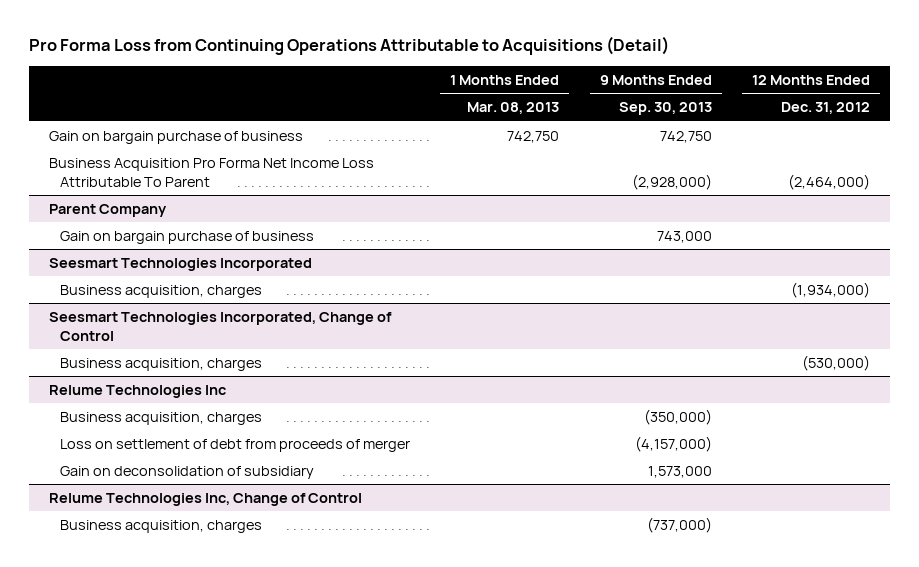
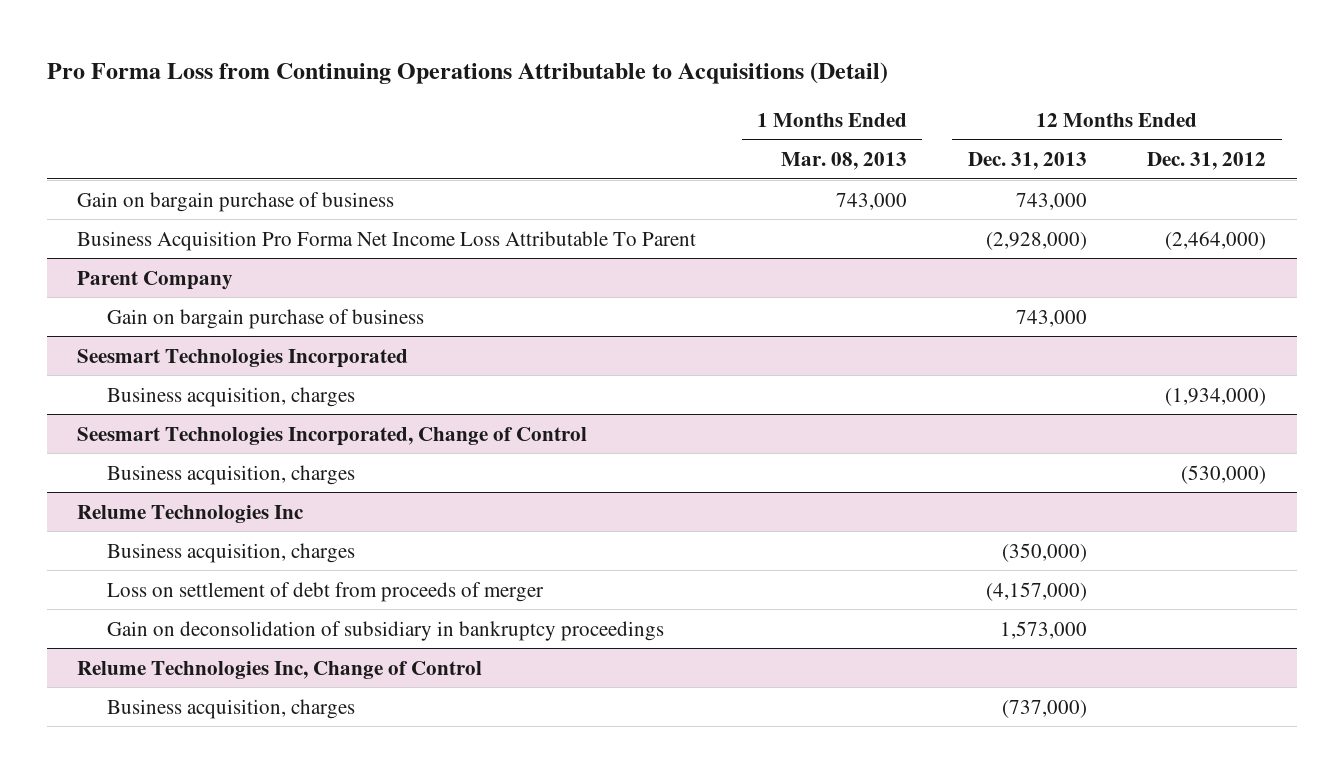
- | 1 Months Ended Mar. 08, 2013 | 9 Months Ended Sep. 30, 2013 | 12 Months Ended Dec. 31, 2012
+ | 1 Months Ended Mar. 08, 2013 | 12 Months Ended Dec. 31, 2013 | 12 Months Ended Dec. 31, 2012
- Gain on bargain purchase of business | 742,750 | 742,750 |
+ Gain on bargain purchase of business | 743,000 | 743,000 |
@ Relume Technologies Inc
- Gain on deconsolidation of subsidiary | | 1,573,000 |
+ Gain on deconsolidation of subsidiary in bankruptcy proceedings | | 1,573,000 |

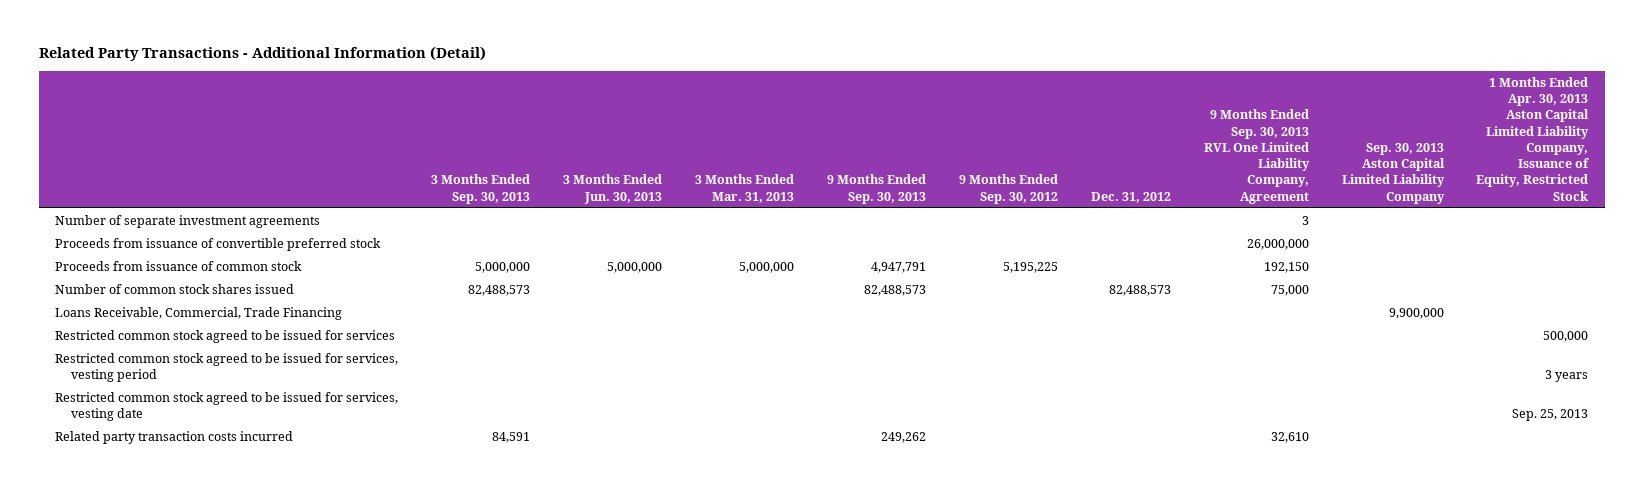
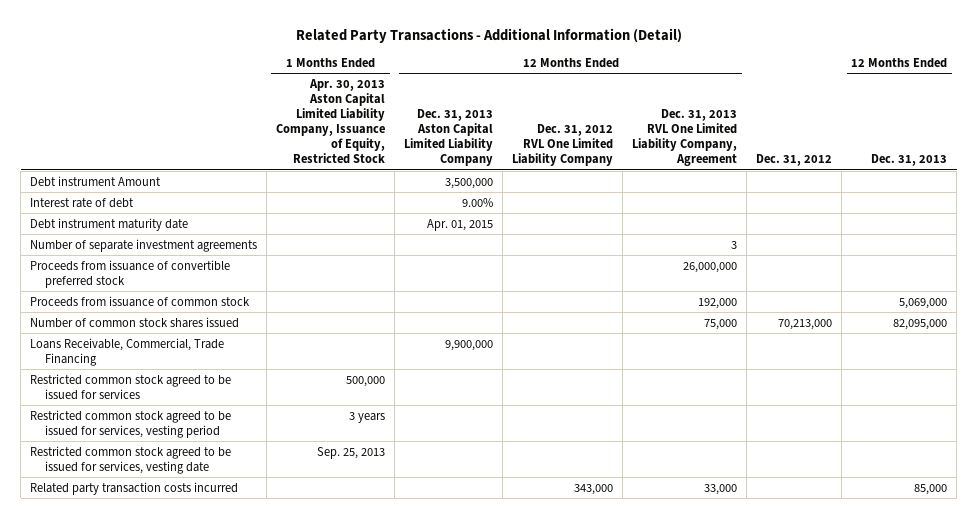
- | 3 Months Ended Sep. 30, 2013 | 3 Months Ended Jun. 30, 2013 | 3 Months Ended Mar. 31, 2013 | 9 Months Ended Sep. 30, 2013 | 9 Months Ended Sep. 30, 2012 | Dec. 31, 2012 | 9 Months Ended Sep. 30, 2013 RVL One Limited Liability Company, Agreement | Sep. 30, 2013 Aston Capital Limited Liability Company | 1 Months Ended Apr. 30, 2013 Aston Capital Limited Liability Company, Issuance of Equity, Restricted Stock
+ | 1 Months Ended Apr. 30, 2013 Aston Capital Limited Liability Company, Issuance of Equity, Restricted Stock | 12 Months Ended Dec. 31, 2013 Aston Capital Limited Liability Company | 12 Months Ended Dec. 31, 2012 RVL One Limited Liability Company | 12 Months Ended Dec. 31, 2013 RVL One Limited Liability Company, Agreement | Dec. 31, 2012 | 12 Months Ended Dec. 31, 2013
+ Debt instrument Amount | | 3,500,000 | | | |
+ Interest rate of debt | | 9.00% | | | |
+ Debt instrument maturity date | | Apr. 01, 2015 | | | |
- Number of common stock shares issued | 82,488,573 | | | 82,488,573 | | 82,488,573 | 75,000 | |
+ Number of common stock shares issued | | | | 75,000 | 70,213,000 | 82,095,000

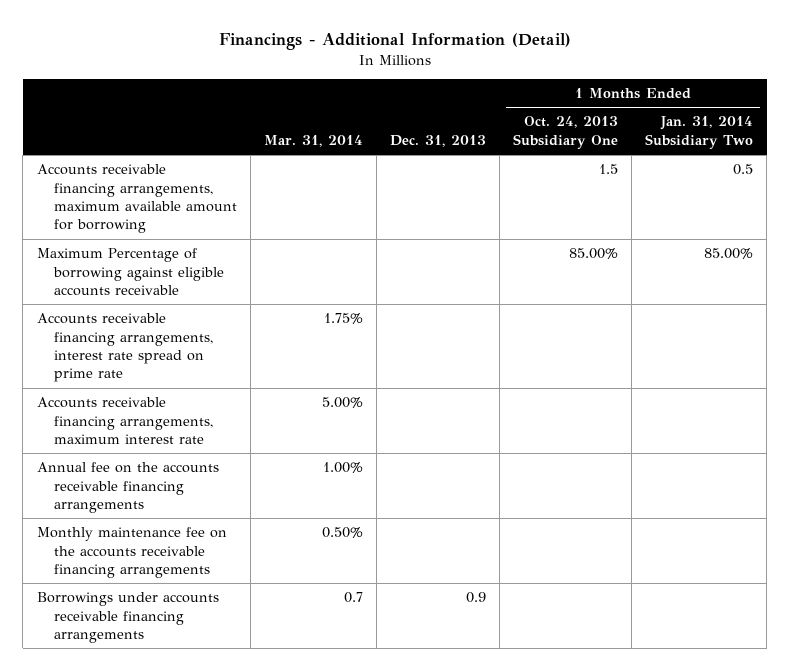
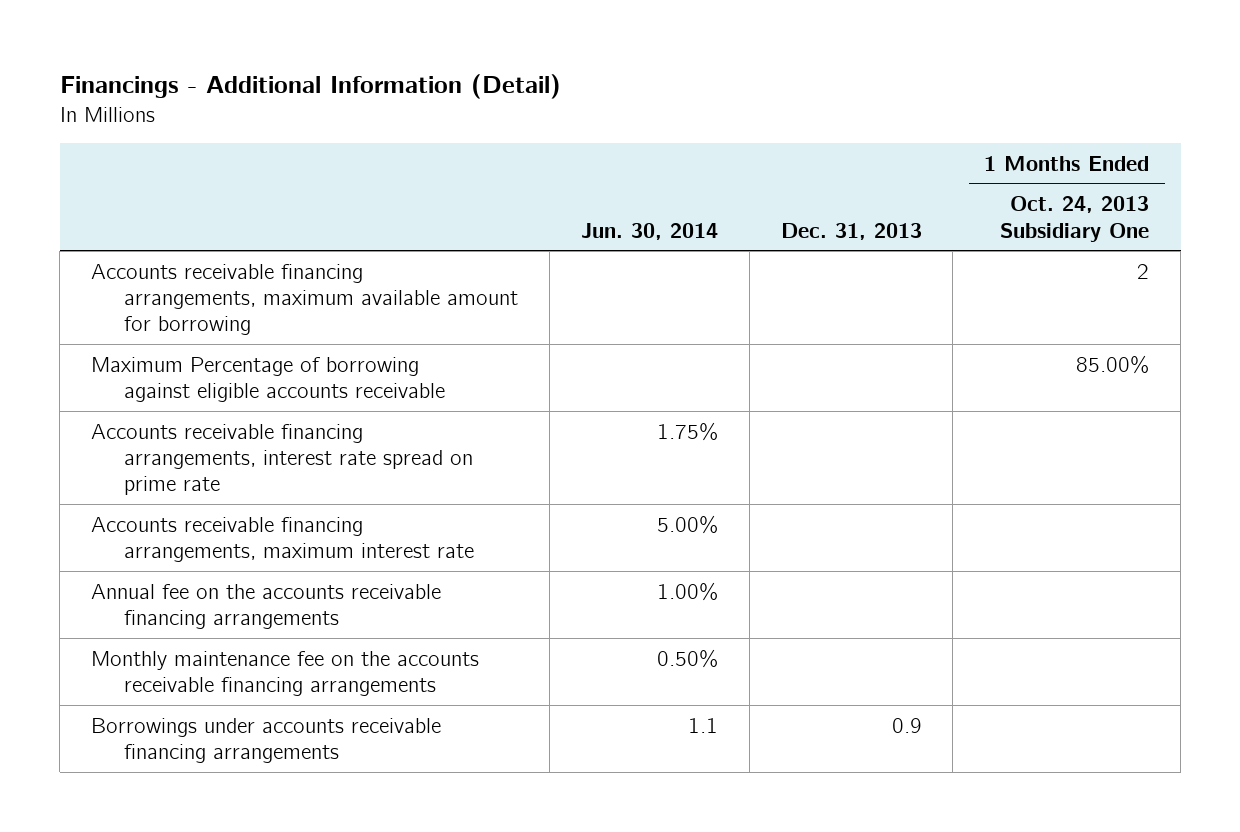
- | Mar. 31, 2014 | Dec. 31, 2013 | 1 Months Ended Oct. 24, 2013 Subsidiary One | 1 Months Ended Jan. 31, 2014 Subsidiary Two
+ | Jun. 30, 2014 | Dec. 31, 2013 | 1 Months Ended Oct. 24, 2013 Subsidiary One
- Accounts receivable financing arrangements, maximum available amount for borrowing | | | 1.5 | 0.5
+ Accounts receivable financing arrangements, maximum available amount for borrowing | | | 2

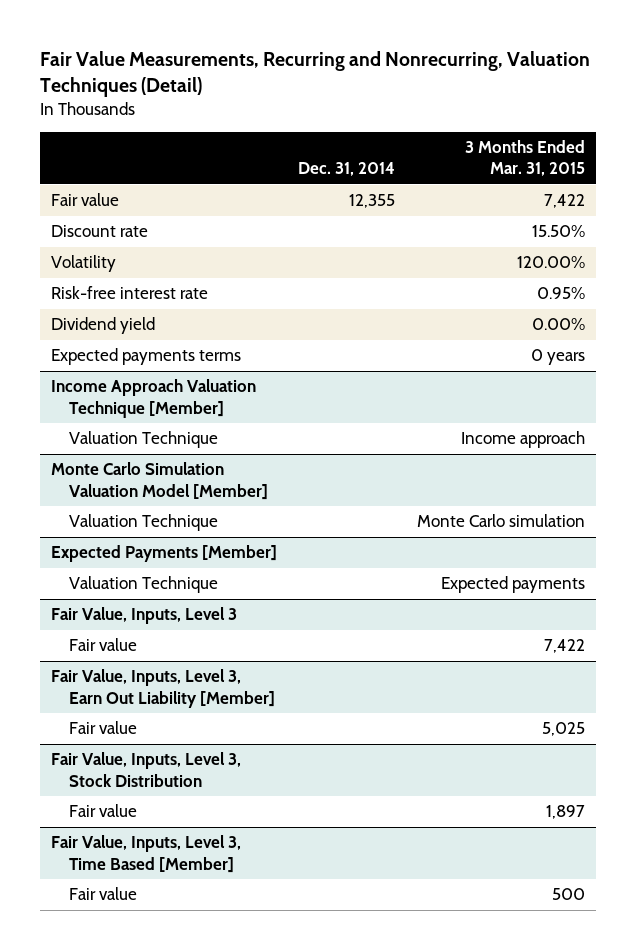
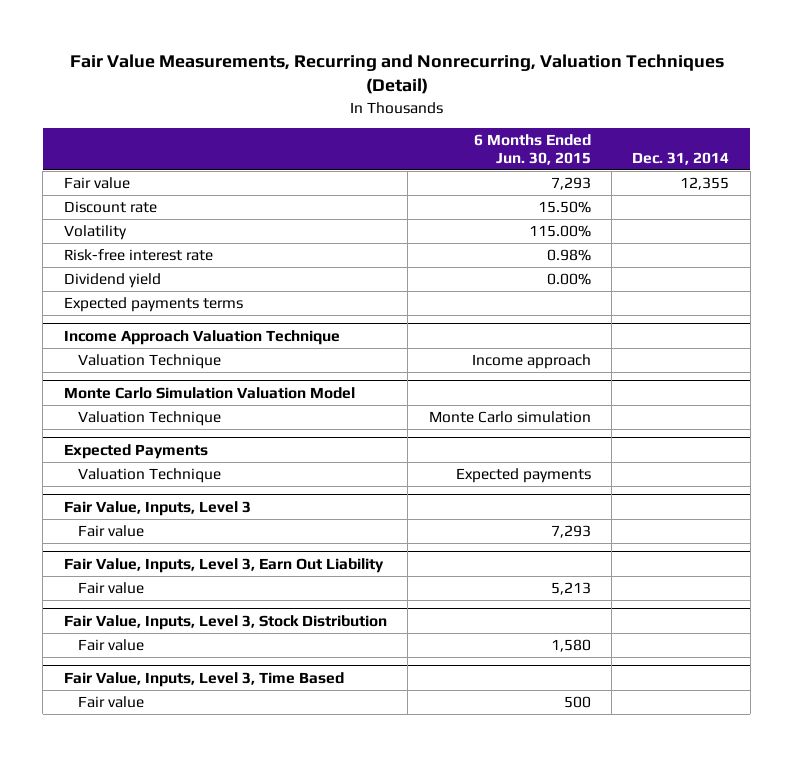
- | Dec. 31, 2014 | 3 Months Ended Mar. 31, 2015
+ | 6 Months Ended Jun. 30, 2015 | Dec. 31, 2014
- Income Approach Valuation Technique [Member]
+ Income Approach Valuation Technique
- Monte Carlo Simulation Valuation Model [Member]
+ Monte Carlo Simulation Valuation Model
- Expected Payments [Member]
+ Expected Payments
- Fair Value, Inputs, Level 3, Earn Out Liability [Member]
+ Fair Value, Inputs, Level 3, Earn Out Liability
- Fair Value, Inputs, Level 3, Time Based [Member]
+ Fair Value, Inputs, Level 3, Time Based

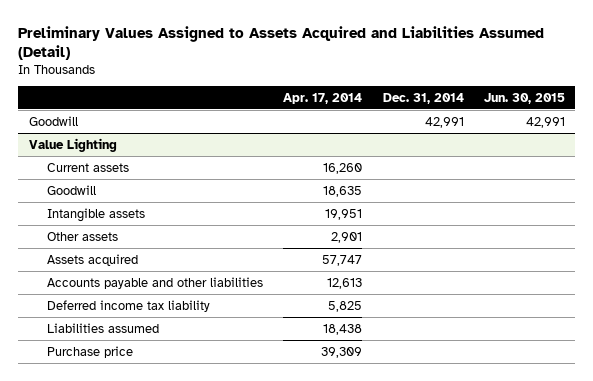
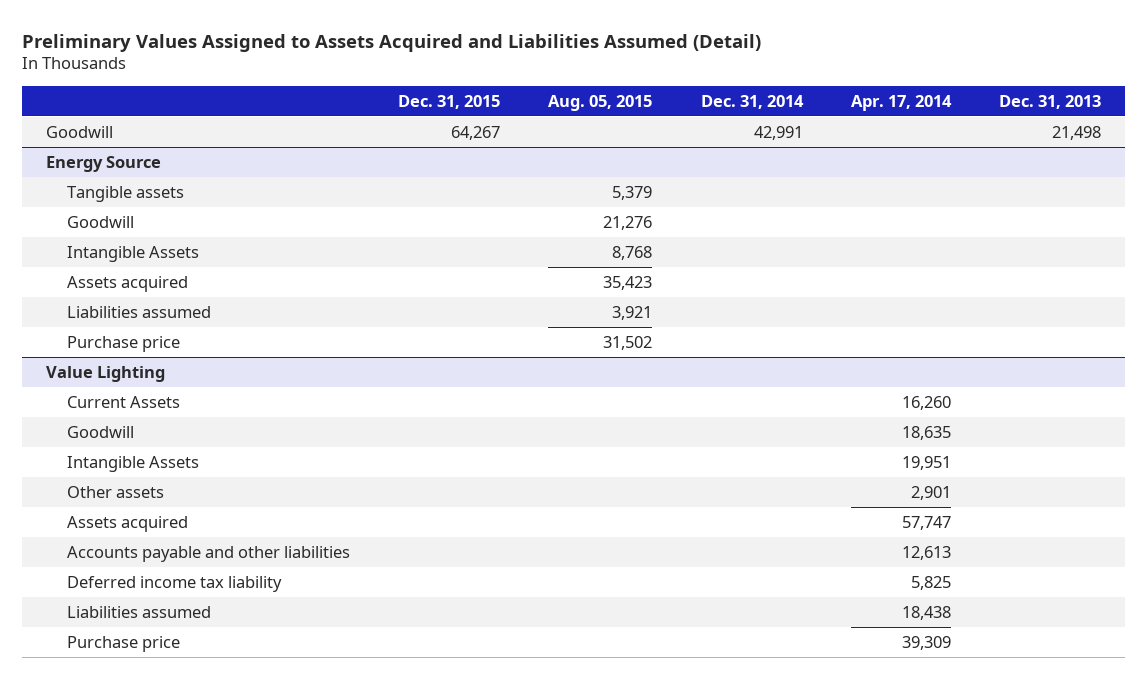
- | Apr. 17, 2014 | Dec. 31, 2014 | Jun. 30, 2015
+ | Dec. 31, 2015 | Aug. 05, 2015 | Dec. 31, 2014 | Apr. 17, 2014 | Dec. 31, 2013
+ Energy Source
+ Tangible assets | | 5,379 | | |
+ Goodwill | | 21,276 | | |
+ Intangible Assets | | 8,768 | | |
+ Assets acquired | | 35,423 | | |
+ Liabilities assumed | | 3,921 | | |
+ Purchase price | | 31,502 | | |
@ Value Lighting
- Current assets | 16,260 | |
+ Current Assets | | | | 16,260 |
- Intangible assets | 19,951 | |
+ Intangible Assets | | | | 19,951 |

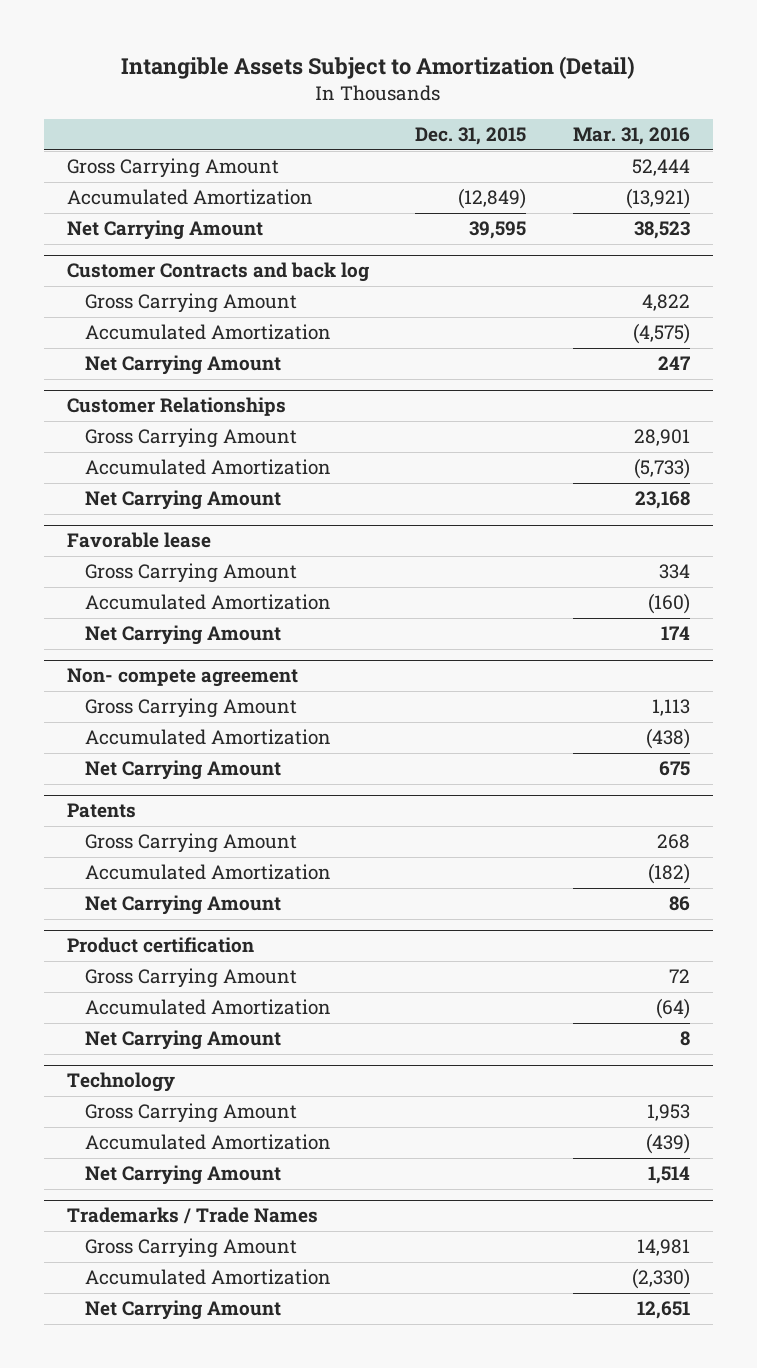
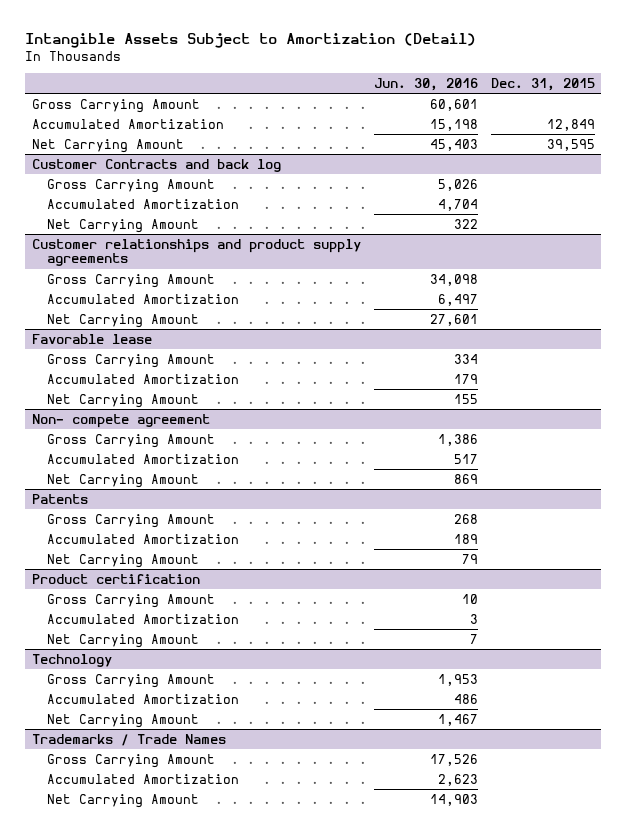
- | Dec. 31, 2015 | Mar. 31, 2016
+ | Jun. 30, 2016 | Dec. 31, 2015
- Accumulated Amortization | (12,849) | (13,921)
+ Accumulated Amortization | 15,198 | 12,849
- Customer Relationships
- Gross Carrying Amount | | 28,901
- Accumulated Amortization | | (5,733)
- Net Carrying Amount | | 23,168
+ Customer relationships and product supply agreements
+ Gross Carrying Amount | 34,098 |
+ Accumulated Amortization | 6,497 |
+ Net Carrying Amount | 27,601 |

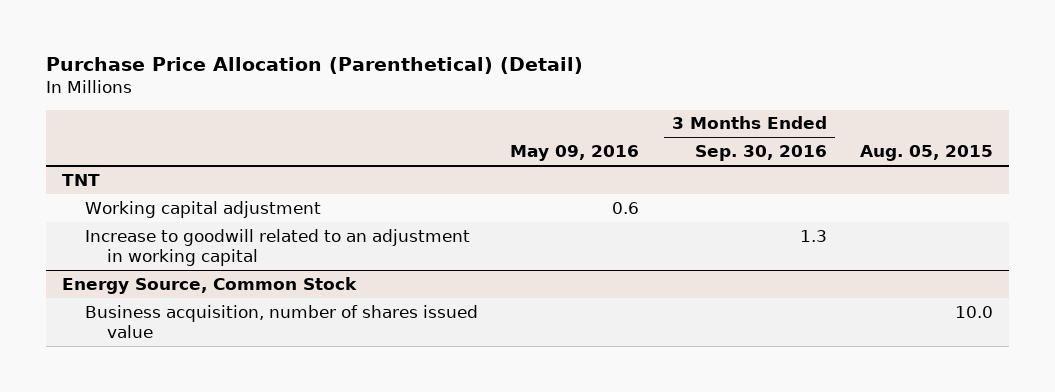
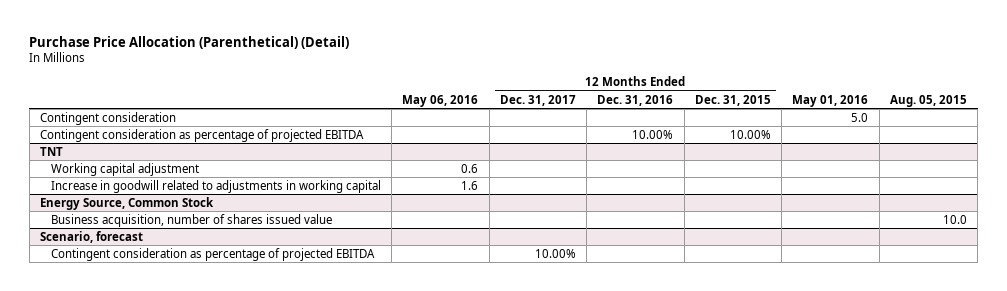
- | May 09, 2016 | 3 Months Ended Sep. 30, 2016 | Aug. 05, 2015
+ | May 06, 2016 | 12 Months Ended Dec. 31, 2017 | 12 Months Ended Dec. 31, 2016 | 12 Months Ended Dec. 31, 2015 | May 01, 2016 | Aug. 05, 2015
+ Contingent consideration | | | | | 5.0 |
+ Contingent consideration as percentage of projected EBITDA | | | 10.00% | 10.00% | |
@ TNT
- Increase to goodwill related to an adjustment in working capital | | 1.3 |
+ Increase in goodwill related to adjustments in working capital | 1.6 | | | | |
+ Scenario, forecast
+ Contingent consideration as percentage of projected EBITDA | | 10.00% | | | |

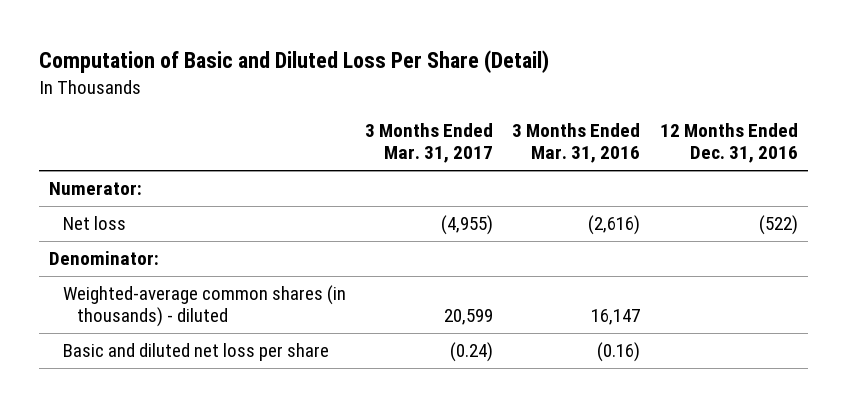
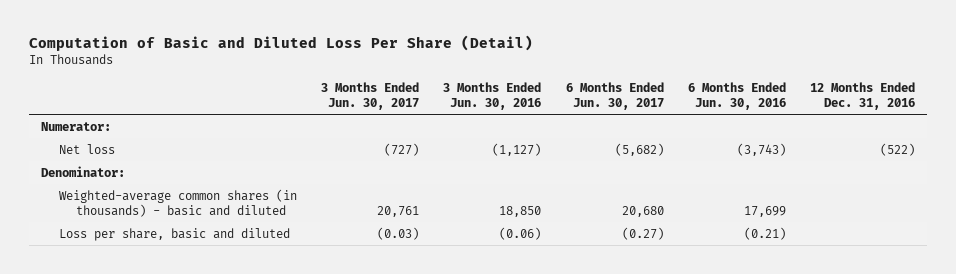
- | 3 Months Ended Mar. 31, 2017 | 3 Months Ended Mar. 31, 2016 | 12 Months Ended Dec. 31, 2016
+ | 3 Months Ended Jun. 30, 2017 | 3 Months Ended Jun. 30, 2016 | 6 Months Ended Jun. 30, 2017 | 6 Months Ended Jun. 30, 2016 | 12 Months Ended Dec. 31, 2016
- Weighted-average common shares (in thousands) - diluted | 20,599 | 16,147 |
- Basic and diluted net loss per share | (0.24) | (0.16) |
+ Weighted-average common shares (in thousands) - basic and diluted | 20,761 | 18,850 | 20,680 | 17,699 |
+ Loss per share, basic and diluted | (0.03) | (0.06) | (0.27) | (0.21) |

